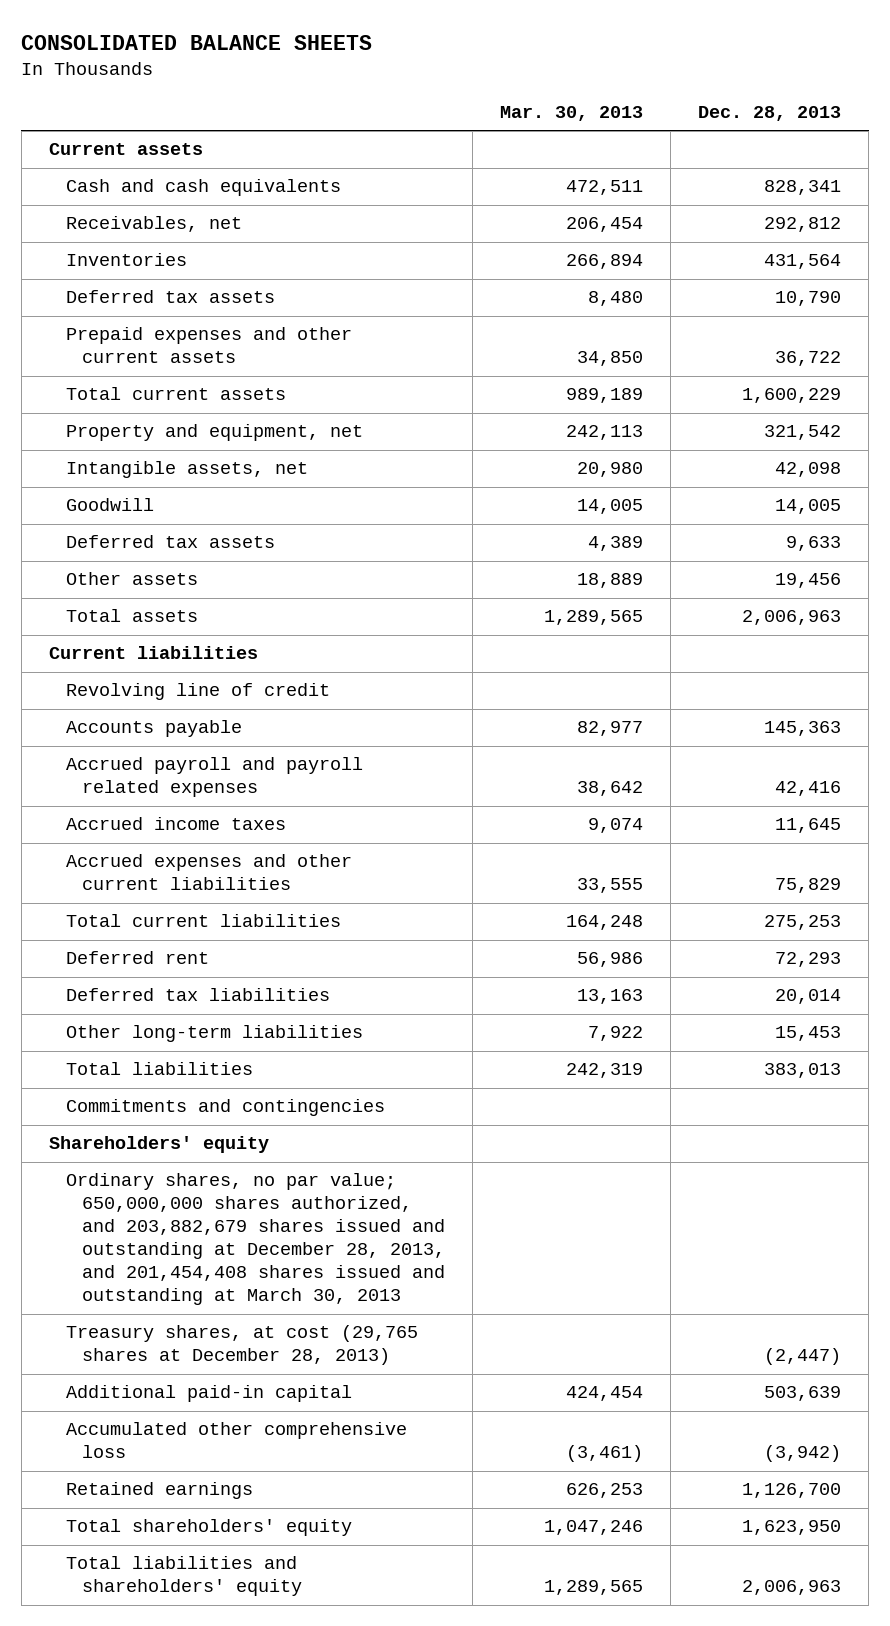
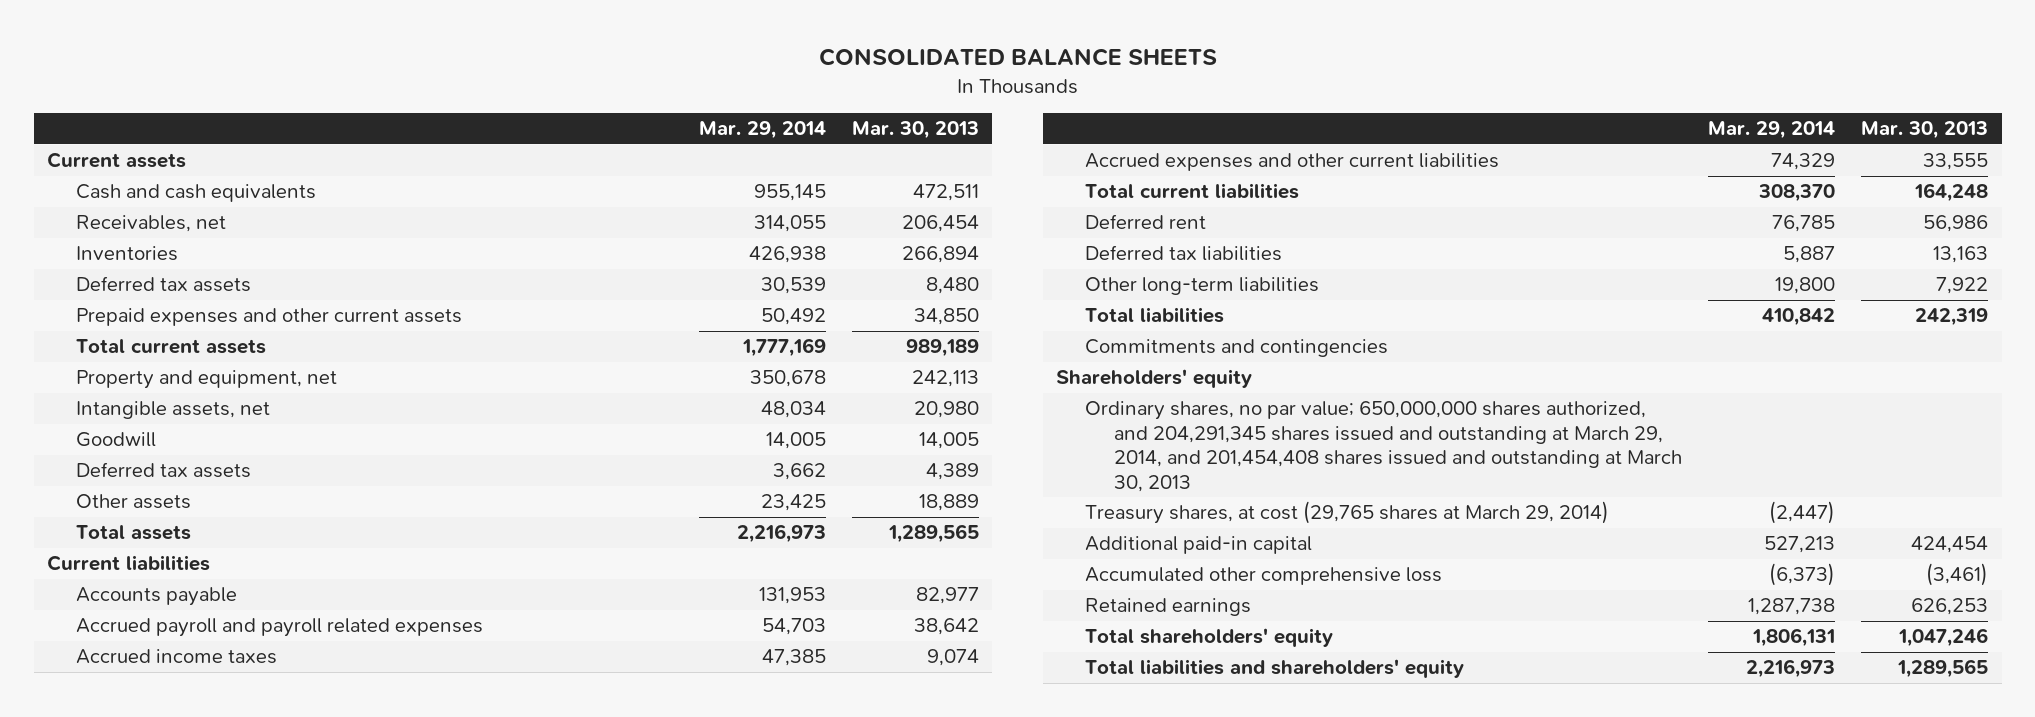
- | Mar. 30, 2013 | Dec. 28, 2013
+ | Mar. 29, 2014 | Mar. 30, 2013
- Revolving line of credit
- Ordinary shares, no par value; 650,000,000 shares authorized, and 203,882,679 shares issued and outstanding at December 28, 2013, and 201,454,408 shares issued and outstanding at March 30, 2013
- Treasury shares, at cost (29,765 shares at December 28, 2013) | | (2,447)
+ Ordinary shares, no par value; 650,000,000 shares authorized, and 204,291,345 shares issued and outstanding at March 29, 2014, and 201,454,408 shares issued and outstanding at March 30, 2013
+ Treasury shares, at cost (29,765 shares at March 29, 2014) | (2,447) |

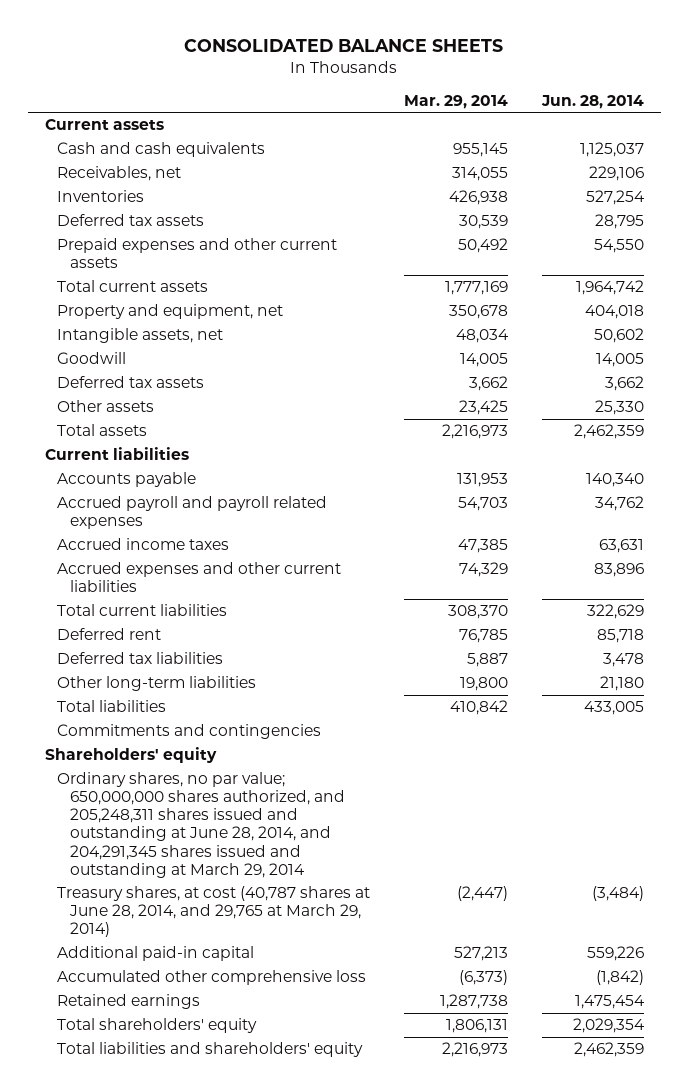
- | Mar. 29, 2014 | Mar. 30, 2013
+ | Mar. 29, 2014 | Jun. 28, 2014
- Ordinary shares, no par value; 650,000,000 shares authorized, and 204,291,345 shares issued and outstanding at March 29, 2014, and 201,454,408 shares issued and outstanding at March 30, 2013
- Treasury shares, at cost (29,765 shares at March 29, 2014) | (2,447) |
+ Ordinary shares, no par value; 650,000,000 shares authorized, and 205,248,311 shares issued and outstanding at June 28, 2014, and 204,291,345 shares issued and outstanding at March 29, 2014
+ Treasury shares, at cost (40,787 shares at June 28, 2014, and 29,765 at March 29, 2014) | (2,447) | (3,484)

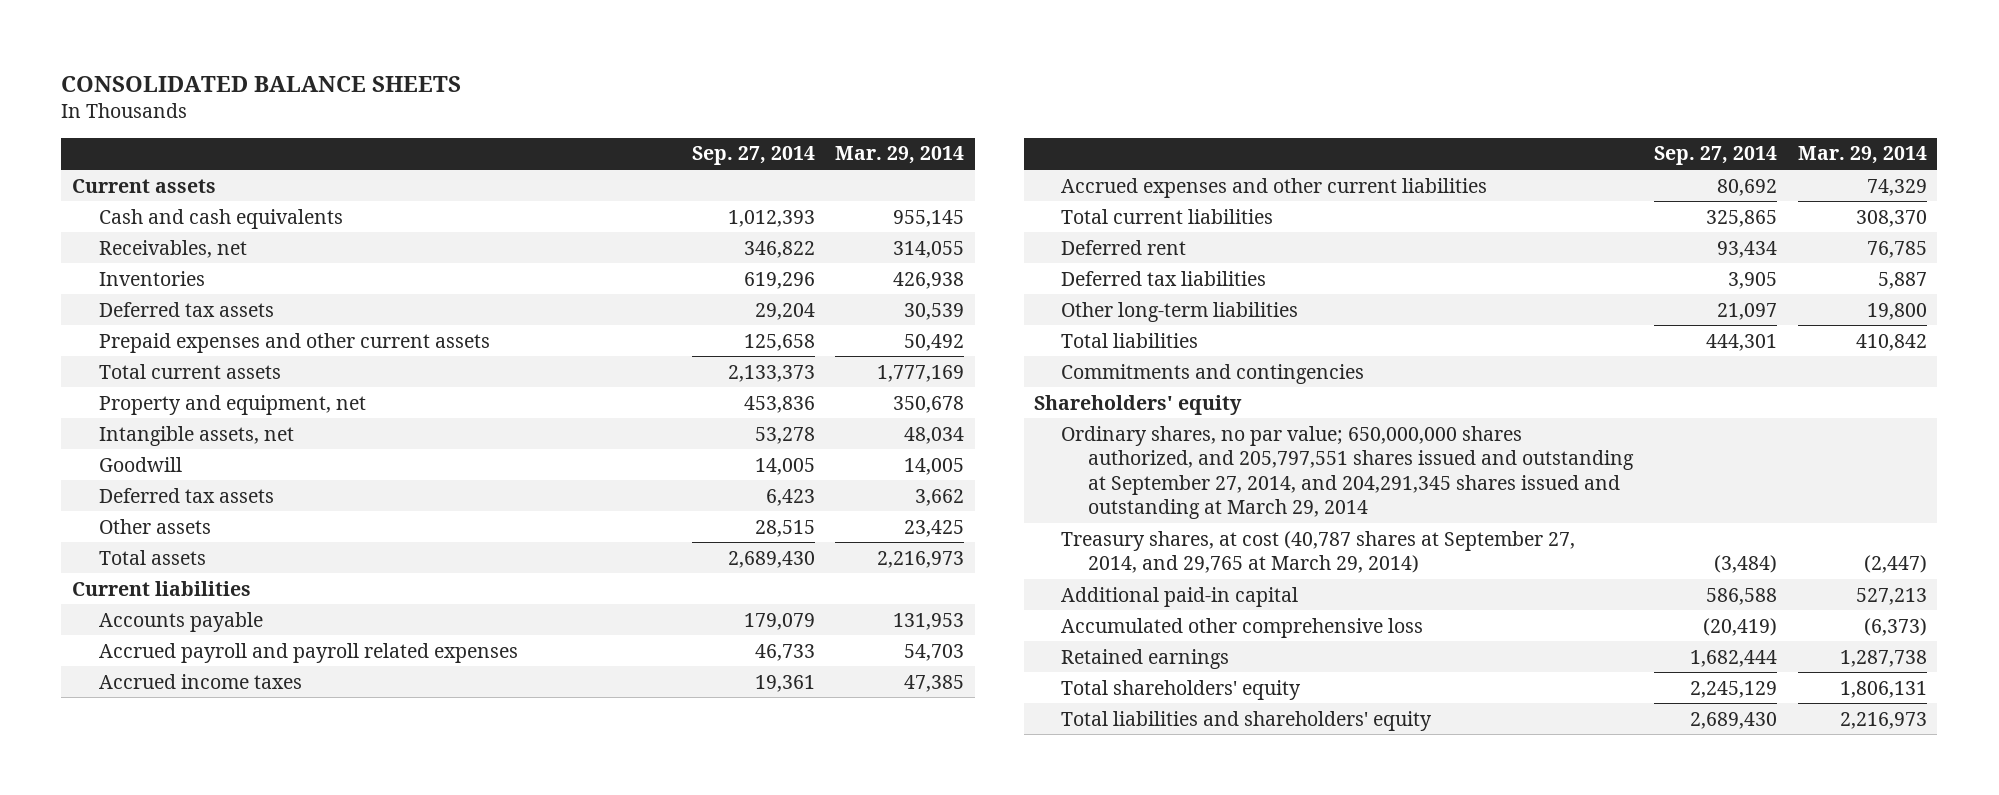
- | Mar. 29, 2014 | Jun. 28, 2014
+ | Sep. 27, 2014 | Mar. 29, 2014
- Ordinary shares, no par value; 650,000,000 shares authorized, and 205,248,311 shares issued and outstanding at June 28, 2014, and 204,291,345 shares issued and outstanding at March 29, 2014
- Treasury shares, at cost (40,787 shares at June 28, 2014, and 29,765 at March 29, 2014) | (2,447) | (3,484)
+ Ordinary shares, no par value; 650,000,000 shares authorized, and 205,797,551 shares issued and outstanding at September 27, 2014, and 204,291,345 shares issued and outstanding at March 29, 2014
+ Treasury shares, at cost (40,787 shares at September 27, 2014, and 29,765 at March 29, 2014) | (3,484) | (2,447)

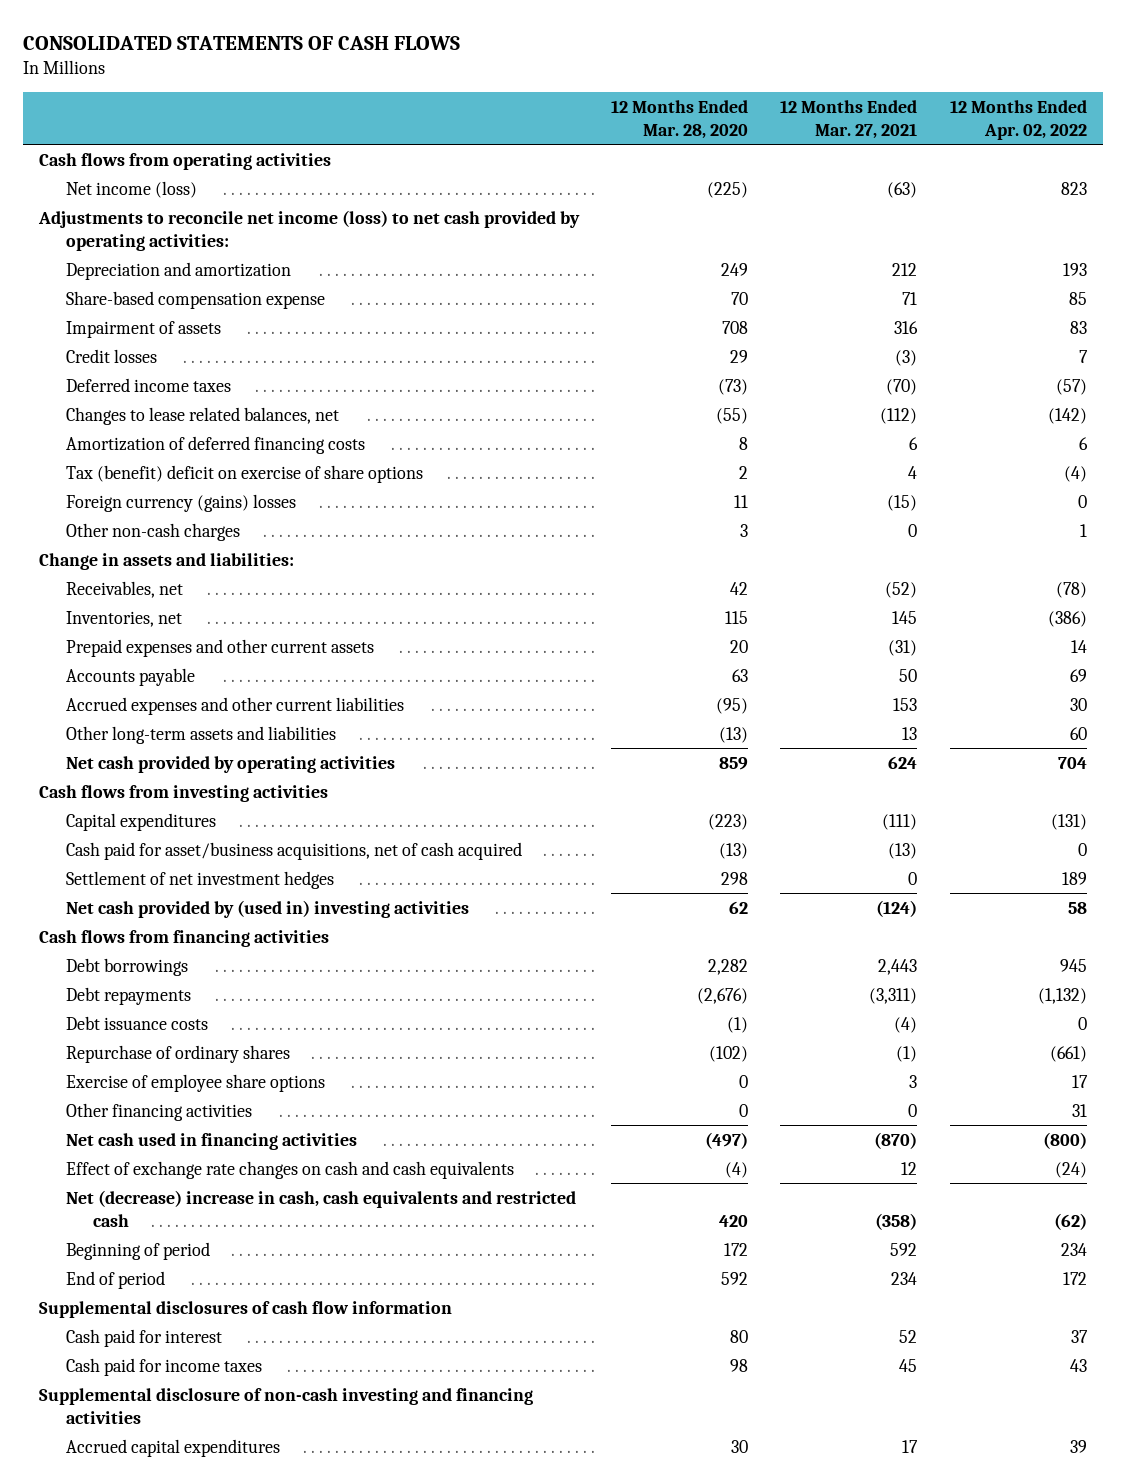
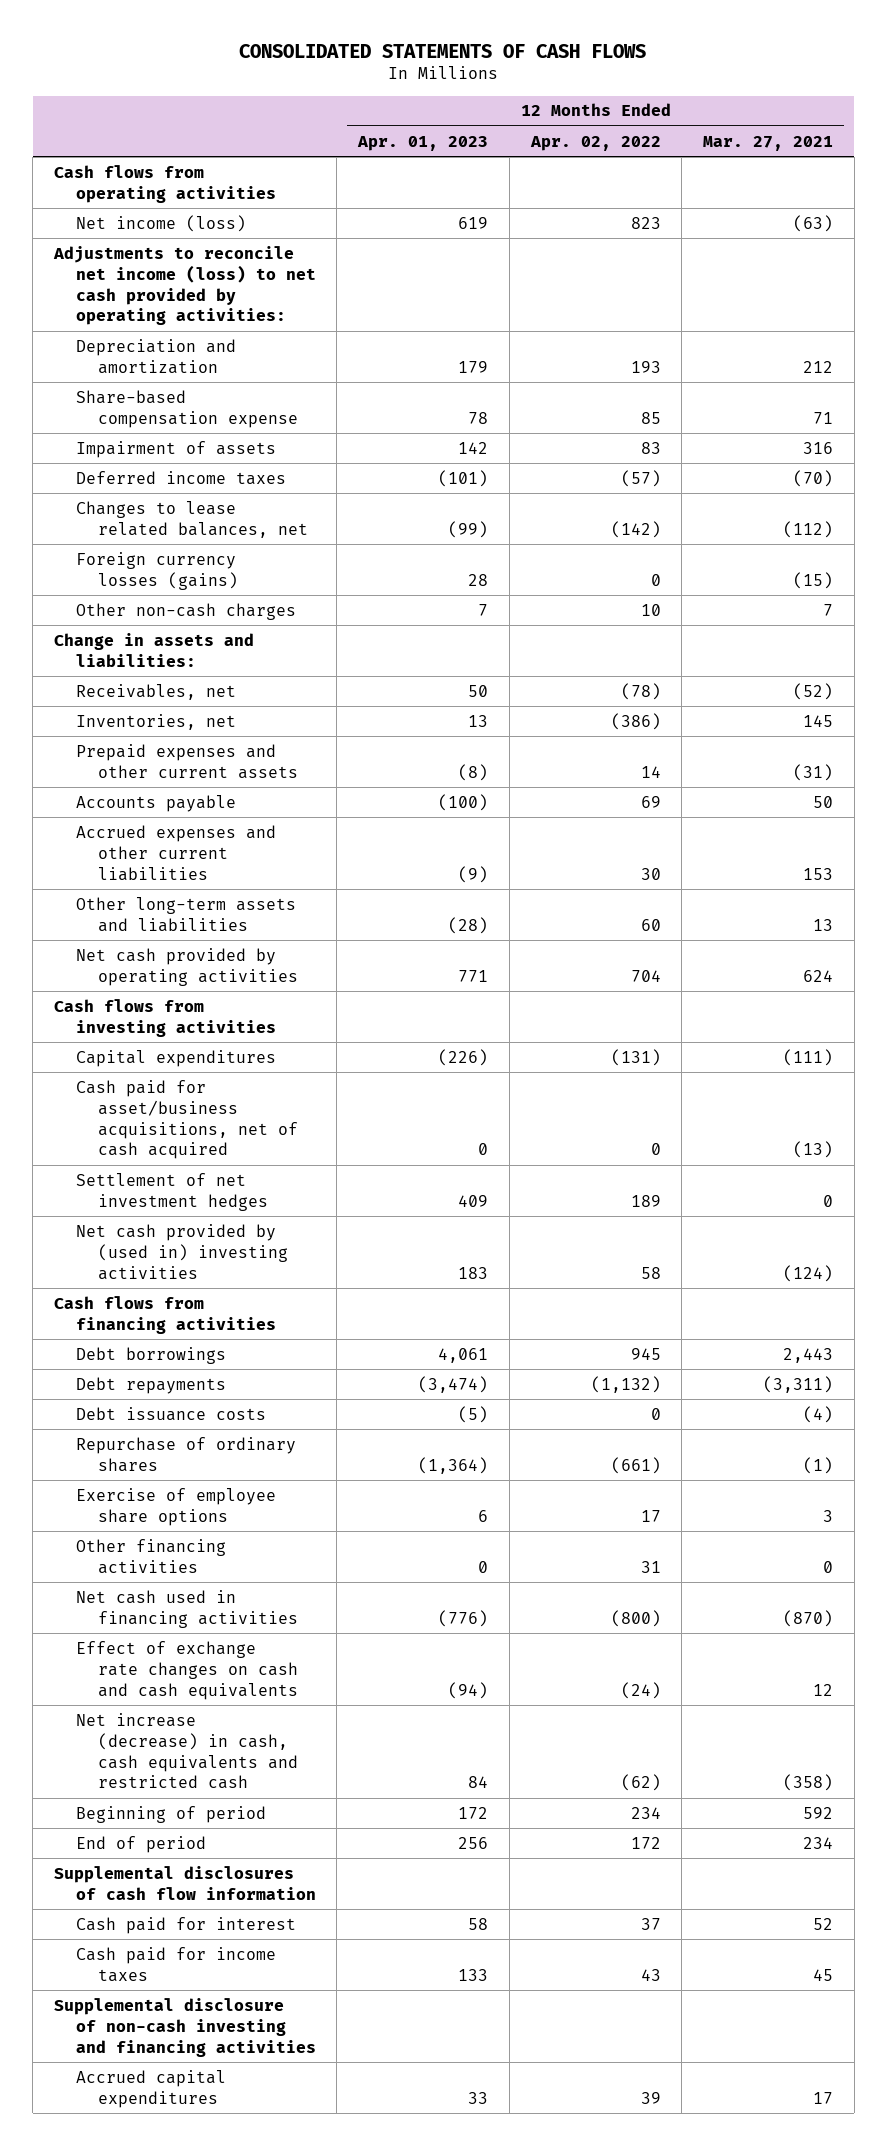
- | 12 Months Ended Mar. 28, 2020 | 12 Months Ended Mar. 27, 2021 | 12 Months Ended Apr. 02, 2022
+ | 12 Months Ended Apr. 01, 2023 | 12 Months Ended Apr. 02, 2022 | 12 Months Ended Mar. 27, 2021
- Credit losses | 29 | (3) | 7
- Amortization of deferred financing costs | 8 | 6 | 6
- Tax (benefit) deficit on exercise of share options | 2 | 4 | (4)
- Foreign currency (gains) losses | 11 | (15) | 0
- Other non-cash charges | 3 | 0 | 1
+ Foreign currency losses (gains) | 28 | 0 | (15)
+ Other non-cash charges | 7 | 10 | 7
- Net (decrease) increase in cash, cash equivalents and restricted cash | 420 | (358) | (62)
+ Net increase (decrease) in cash, cash equivalents and restricted cash | 84 | (62) | (358)

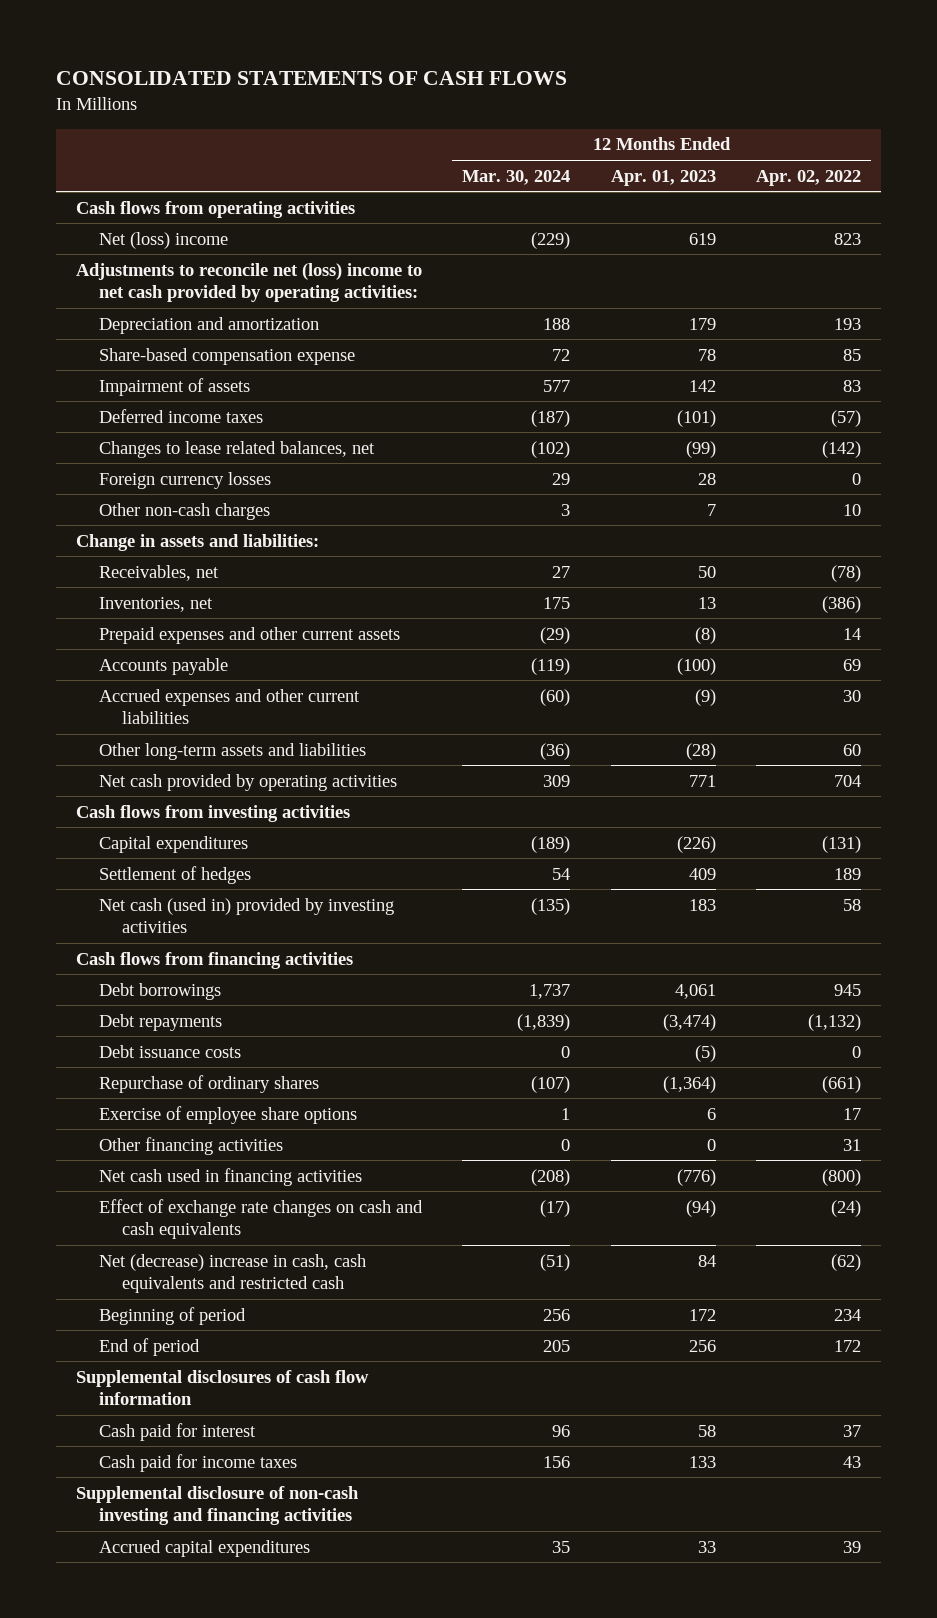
- | 12 Months Ended Apr. 01, 2023 | 12 Months Ended Apr. 02, 2022 | 12 Months Ended Mar. 27, 2021
+ | 12 Months Ended Mar. 30, 2024 | 12 Months Ended Apr. 01, 2023 | 12 Months Ended Apr. 02, 2022
- Net income (loss) | 619 | 823 | (63)
- Adjustments to reconcile net income (loss) to net cash provided by operating activities:
+ Net (loss) income | (229) | 619 | 823
+ Adjustments to reconcile net (loss) income to net cash provided by operating activities:
- Foreign currency losses (gains) | 28 | 0 | (15)
+ Foreign currency losses | 29 | 28 | 0
- Cash paid for asset/business acquisitions, net of cash acquired | 0 | 0 | (13)
- Settlement of net investment hedges | 409 | 189 | 0
- Net cash provided by (used in) investing activities | 183 | 58 | (124)
+ Settlement of hedges | 54 | 409 | 189
+ Net cash (used in) provided by investing activities | (135) | 183 | 58
- Net increase (decrease) in cash, cash equivalents and restricted cash | 84 | (62) | (358)
+ Net (decrease) increase in cash, cash equivalents and restricted cash | (51) | 84 | (62)

